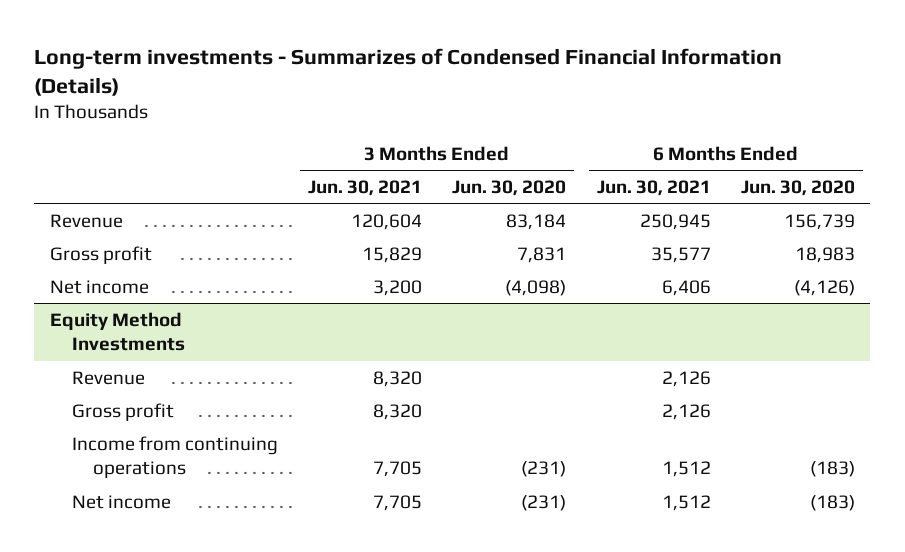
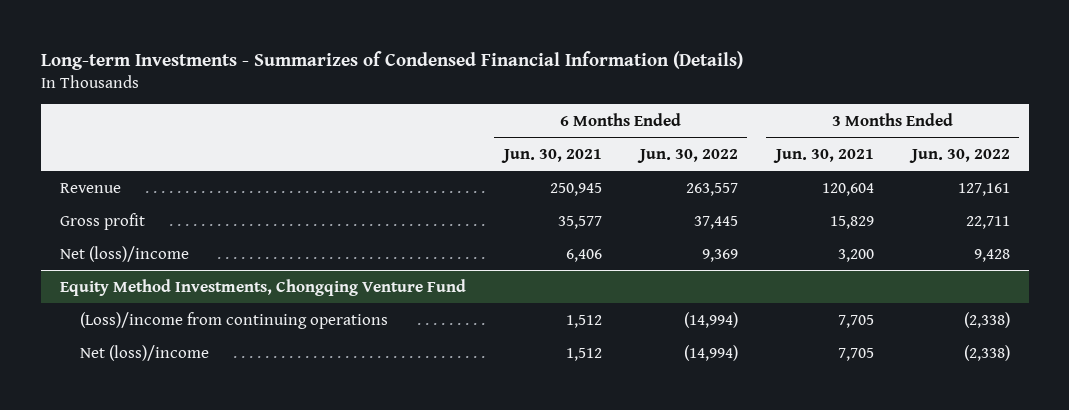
- Long-term investments - Summarizes of Condensed Financial Information (Details)
+ Long-term Investments - Summarizes of Condensed Financial Information (Details)
- | 3 Months Ended Jun. 30, 2021 | 3 Months Ended Jun. 30, 2020 | 6 Months Ended Jun. 30, 2021 | 6 Months Ended Jun. 30, 2020
+ | 6 Months Ended Jun. 30, 2021 | 6 Months Ended Jun. 30, 2022 | 3 Months Ended Jun. 30, 2021 | 3 Months Ended Jun. 30, 2022
- Net income | 3,200 | (4,098) | 6,406 | (4,126)
- Equity Method Investments
- Revenue | 8,320 | | 2,126 |
- Gross profit | 8,320 | | 2,126 |
- Income from continuing operations | 7,705 | (231) | 1,512 | (183)
- Net income | 7,705 | (231) | 1,512 | (183)
+ Net (loss)/income | 6,406 | 9,369 | 3,200 | 9,428
+ Equity Method Investments, Chongqing Venture Fund
+ (Loss)/income from continuing operations | 1,512 | (14,994) | 7,705 | (2,338)
+ Net (loss)/income | 1,512 | (14,994) | 7,705 | (2,338)

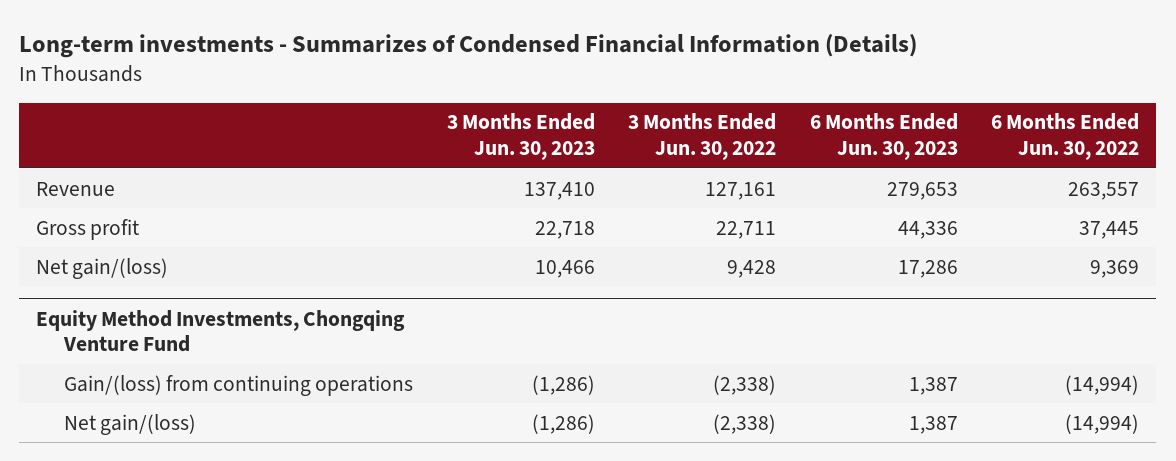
- Long-term Investments - Summarizes of Condensed Financial Information (Details)
+ Long-term investments - Summarizes of Condensed Financial Information (Details)
- | 6 Months Ended Jun. 30, 2021 | 6 Months Ended Jun. 30, 2022 | 3 Months Ended Jun. 30, 2021 | 3 Months Ended Jun. 30, 2022
+ | 3 Months Ended Jun. 30, 2023 | 3 Months Ended Jun. 30, 2022 | 6 Months Ended Jun. 30, 2023 | 6 Months Ended Jun. 30, 2022
- Net (loss)/income | 6,406 | 9,369 | 3,200 | 9,428
+ Net gain/(loss) | 10,466 | 9,428 | 17,286 | 9,369
@ Equity Method Investments, Chongqing Venture Fund
- (Loss)/income from continuing operations | 1,512 | (14,994) | 7,705 | (2,338)
- Net (loss)/income | 1,512 | (14,994) | 7,705 | (2,338)
+ Gain/(loss) from continuing operations | (1,286) | (2,338) | 1,387 | (14,994)
+ Net gain/(loss) | (1,286) | (2,338) | 1,387 | (14,994)

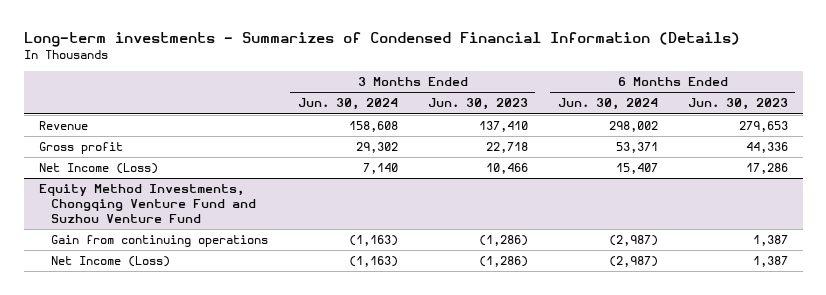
- | 3 Months Ended Jun. 30, 2023 | 3 Months Ended Jun. 30, 2022 | 6 Months Ended Jun. 30, 2023 | 6 Months Ended Jun. 30, 2022
+ | 3 Months Ended Jun. 30, 2024 | 3 Months Ended Jun. 30, 2023 | 6 Months Ended Jun. 30, 2024 | 6 Months Ended Jun. 30, 2023
- Net gain/(loss) | 10,466 | 9,428 | 17,286 | 9,369
- Equity Method Investments, Chongqing Venture Fund
- Gain/(loss) from continuing operations | (1,286) | (2,338) | 1,387 | (14,994)
- Net gain/(loss) | (1,286) | (2,338) | 1,387 | (14,994)
+ Net Income (Loss) | 7,140 | 10,466 | 15,407 | 17,286
+ Equity Method Investments, Chongqing Venture Fund and Suzhou Venture Fund
+ Gain from continuing operations | (1,163) | (1,286) | (2,987) | 1,387
+ Net Income (Loss) | (1,163) | (1,286) | (2,987) | 1,387

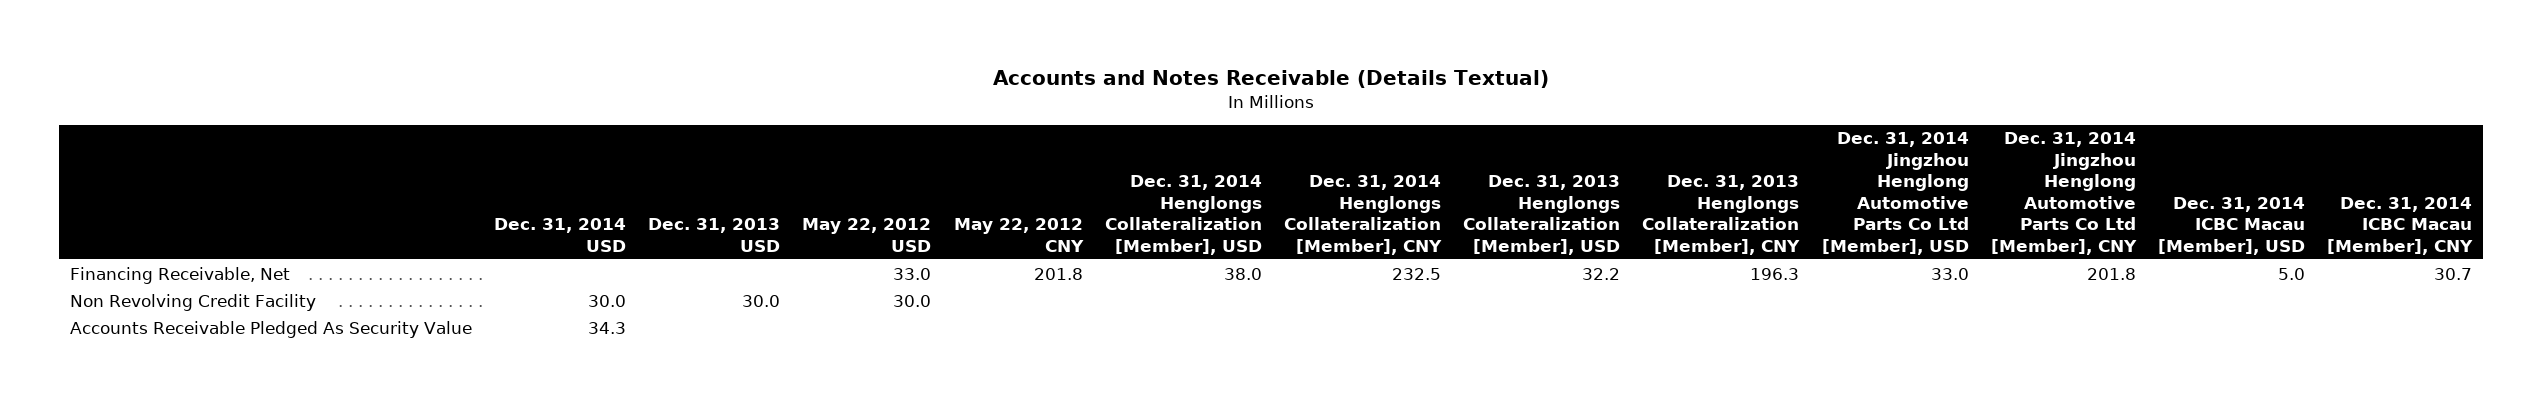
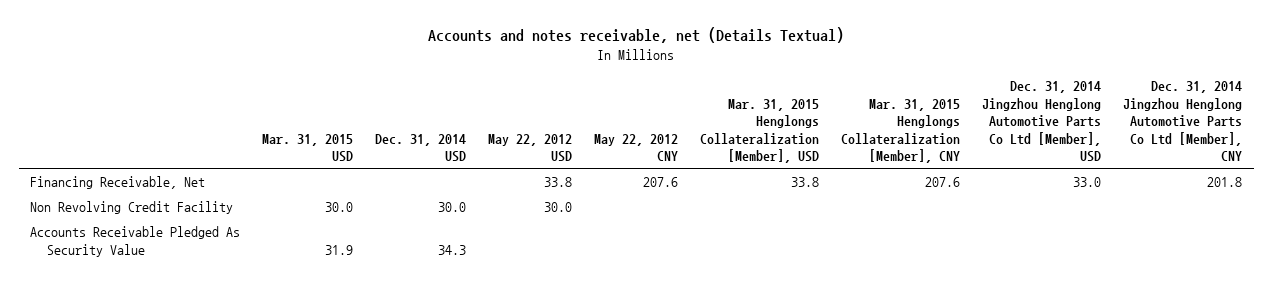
- Accounts and Notes Receivable (Details Textual)
+ Accounts and notes receivable, net (Details Textual)
- | Dec. 31, 2014 USD | Dec. 31, 2013 USD | May 22, 2012 USD | May 22, 2012 CNY | Dec. 31, 2014 Henglongs Collateralization [Member], USD | Dec. 31, 2014 Henglongs Collateralization [Member], CNY | Dec. 31, 2013 Henglongs Collateralization [Member], USD | Dec. 31, 2013 Henglongs Collateralization [Member], CNY | Dec. 31, 2014 Jingzhou Henglong Automotive Parts Co Ltd [Member], USD | Dec. 31, 2014 Jingzhou Henglong Automotive Parts Co Ltd [Member], CNY | Dec. 31, 2014 ICBC Macau [Member], USD | Dec. 31, 2014 ICBC Macau [Member], CNY
+ | Mar. 31, 2015 USD | Dec. 31, 2014 USD | May 22, 2012 USD | May 22, 2012 CNY | Mar. 31, 2015 Henglongs Collateralization [Member], USD | Mar. 31, 2015 Henglongs Collateralization [Member], CNY | Dec. 31, 2014 Jingzhou Henglong Automotive Parts Co Ltd [Member], USD | Dec. 31, 2014 Jingzhou Henglong Automotive Parts Co Ltd [Member], CNY
- Financing Receivable, Net | | | 33.0 | 201.8 | 38.0 | 232.5 | 32.2 | 196.3 | 33.0 | 201.8 | 5.0 | 30.7
+ Financing Receivable, Net | | | 33.8 | 207.6 | 33.8 | 207.6 | 33.0 | 201.8

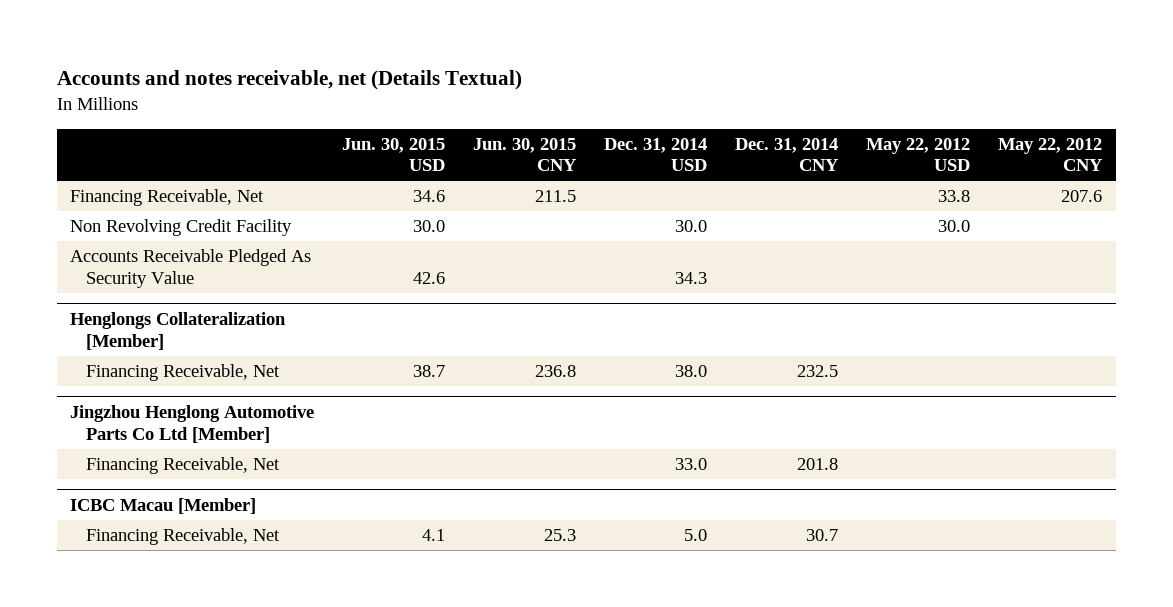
- | Mar. 31, 2015 USD | Dec. 31, 2014 USD | May 22, 2012 USD | May 22, 2012 CNY | Mar. 31, 2015 Henglongs Collateralization [Member], USD | Mar. 31, 2015 Henglongs Collateralization [Member], CNY | Dec. 31, 2014 Jingzhou Henglong Automotive Parts Co Ltd [Member], USD | Dec. 31, 2014 Jingzhou Henglong Automotive Parts Co Ltd [Member], CNY
+ | Jun. 30, 2015 USD | Jun. 30, 2015 CNY | Dec. 31, 2014 USD | Dec. 31, 2014 CNY | May 22, 2012 USD | May 22, 2012 CNY
+ Henglongs Collateralization [Member]
+ Financing Receivable, Net | 38.7 | 236.8 | 38.0 | 232.5 | |
+ Jingzhou Henglong Automotive Parts Co Ltd [Member]
+ Financing Receivable, Net | | | 33.0 | 201.8 | |
+ ICBC Macau [Member]
+ Financing Receivable, Net | 4.1 | 25.3 | 5.0 | 30.7 | |

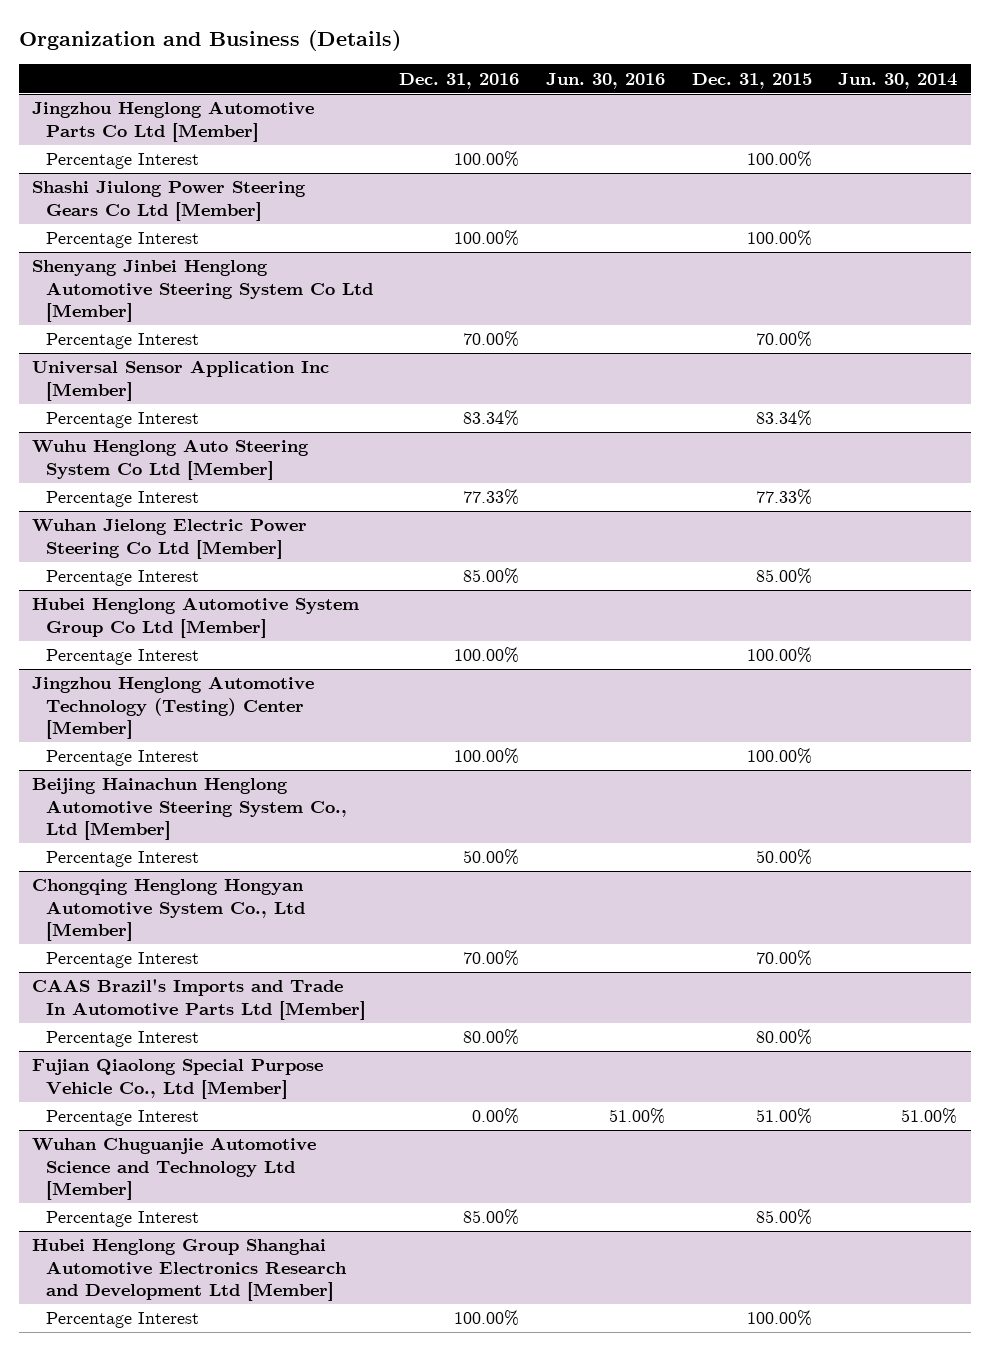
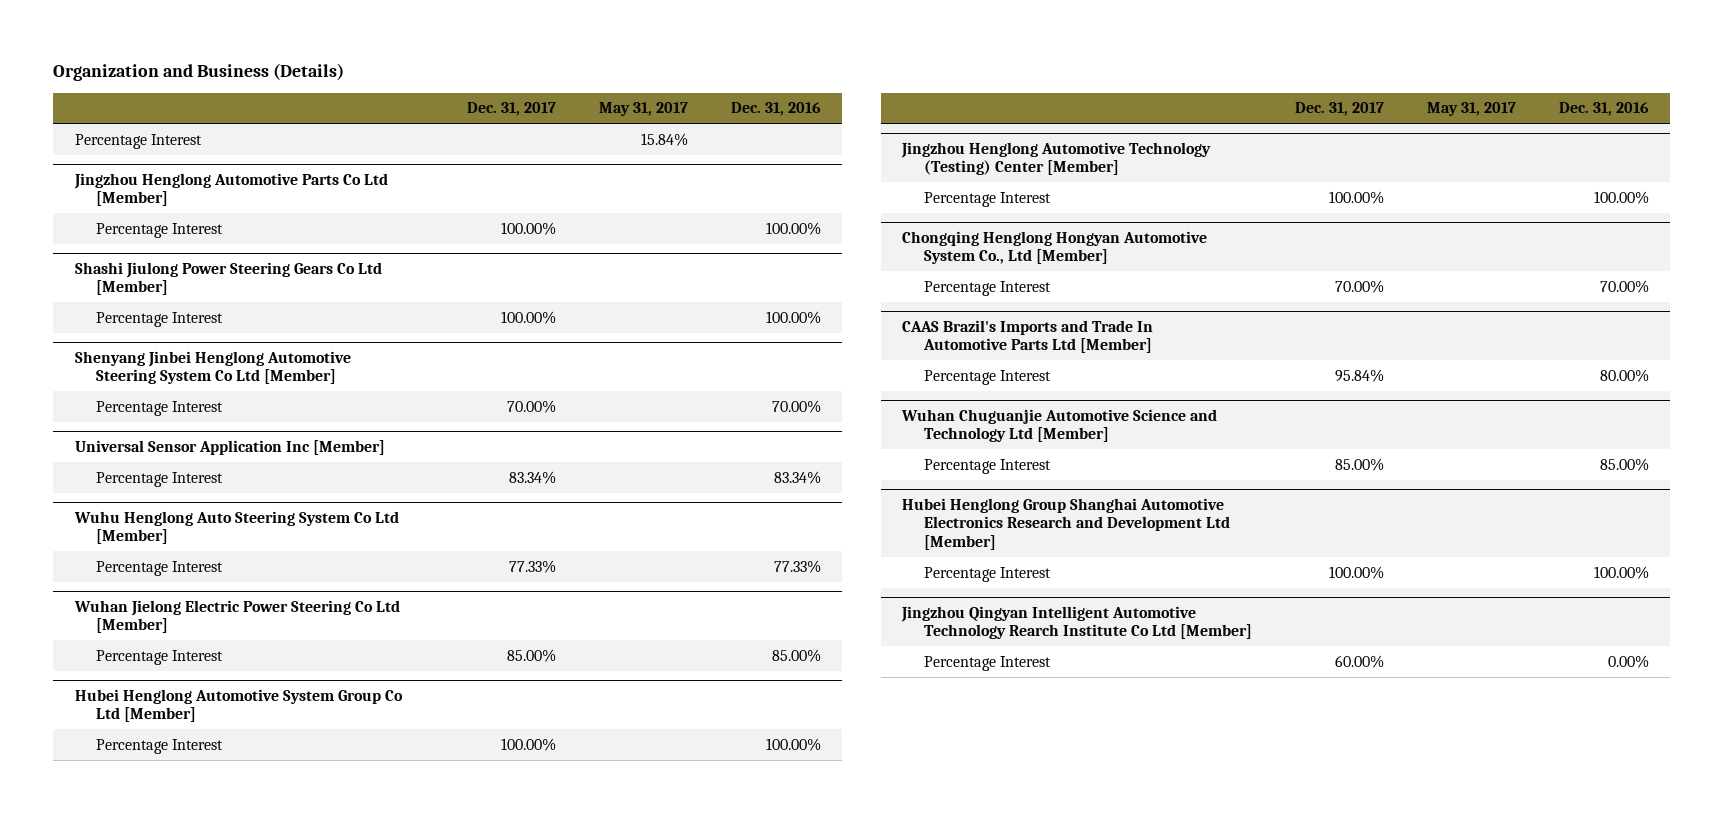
- | Dec. 31, 2016 | Jun. 30, 2016 | Dec. 31, 2015 | Jun. 30, 2014
+ | Dec. 31, 2017 | May 31, 2017 | Dec. 31, 2016
+ Percentage Interest | | 15.84% |
- Beijing Hainachun Henglong Automotive Steering System Co., Ltd [Member]
- Percentage Interest | 50.00% | | 50.00% |
- Fujian Qiaolong Special Purpose Vehicle Co., Ltd [Member]
- Percentage Interest | 0.00% | 51.00% | 51.00% | 51.00%
+ Jingzhou Qingyan Intelligent Automotive Technology Rearch Institute Co Ltd [Member]
+ Percentage Interest | 60.00% | | 0.00%

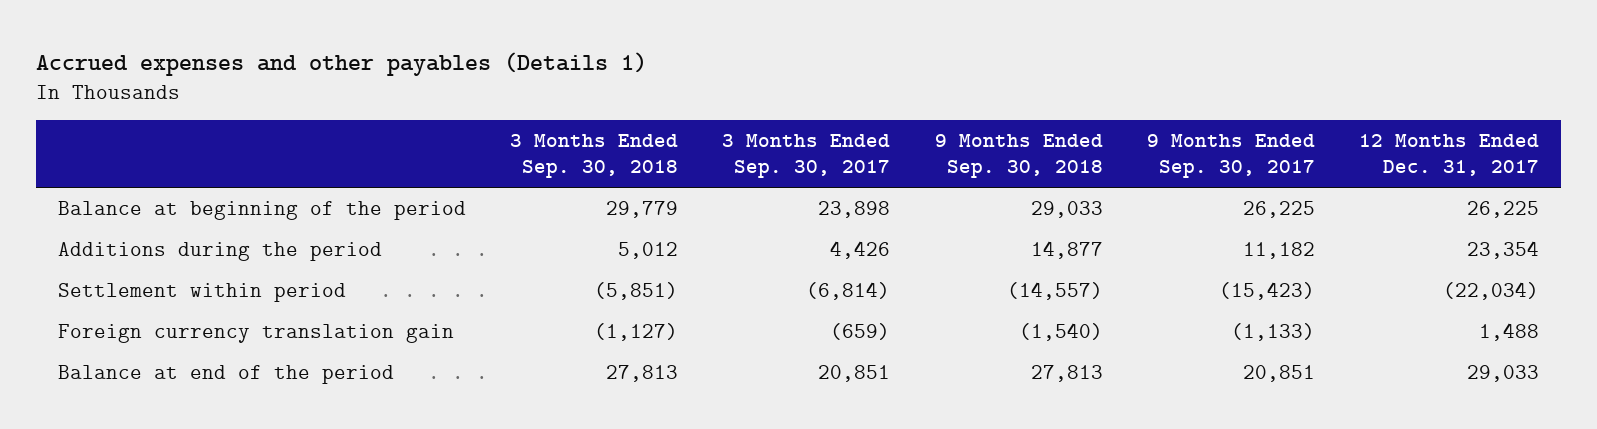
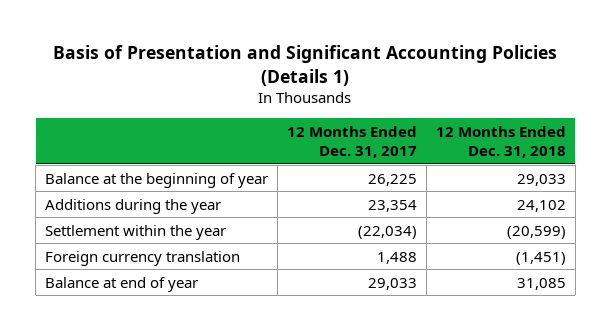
- Accrued expenses and other payables (Details 1)
+ Basis of Presentation and Significant Accounting Policies (Details 1)
- | 3 Months Ended Sep. 30, 2018 | 3 Months Ended Sep. 30, 2017 | 9 Months Ended Sep. 30, 2018 | 9 Months Ended Sep. 30, 2017 | 12 Months Ended Dec. 31, 2017
+ | 12 Months Ended Dec. 31, 2017 | 12 Months Ended Dec. 31, 2018
- Balance at beginning of the period | 29,779 | 23,898 | 29,033 | 26,225 | 26,225
- Additions during the period | 5,012 | 4,426 | 14,877 | 11,182 | 23,354
- Settlement within period | (5,851) | (6,814) | (14,557) | (15,423) | (22,034)
- Foreign currency translation gain | (1,127) | (659) | (1,540) | (1,133) | 1,488
- Balance at end of the period | 27,813 | 20,851 | 27,813 | 20,851 | 29,033
+ Balance at the beginning of year | 26,225 | 29,033
+ Additions during the year | 23,354 | 24,102
+ Settlement within the year | (22,034) | (20,599)
+ Foreign currency translation | 1,488 | (1,451)
+ Balance at end of year | 29,033 | 31,085

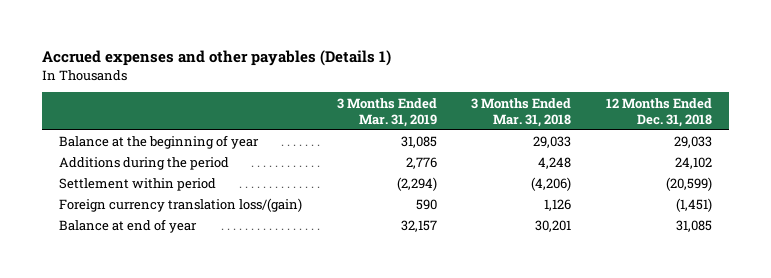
- Basis of Presentation and Significant Accounting Policies (Details 1)
+ Accrued expenses and other payables (Details 1)
- | 12 Months Ended Dec. 31, 2017 | 12 Months Ended Dec. 31, 2018
+ | 3 Months Ended Mar. 31, 2019 | 3 Months Ended Mar. 31, 2018 | 12 Months Ended Dec. 31, 2018
- Additions during the year | 23,354 | 24,102
- Settlement within the year | (22,034) | (20,599)
- Foreign currency translation | 1,488 | (1,451)
+ Additions during the period | 2,776 | 4,248 | 24,102
+ Settlement within period | (2,294) | (4,206) | (20,599)
+ Foreign currency translation loss/(gain) | 590 | 1,126 | (1,451)

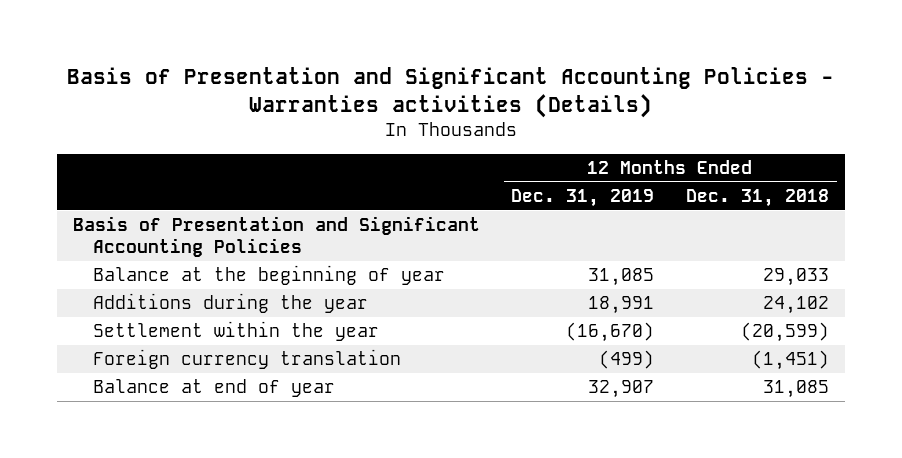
- Accrued expenses and other payables (Details 1)
+ Basis of Presentation and Significant Accounting Policies - Warranties activities (Details)
- | 3 Months Ended Mar. 31, 2019 | 3 Months Ended Mar. 31, 2018 | 12 Months Ended Dec. 31, 2018
+ | 12 Months Ended Dec. 31, 2019 | 12 Months Ended Dec. 31, 2018
+ Basis of Presentation and Significant Accounting Policies
- Additions during the period | 2,776 | 4,248 | 24,102
- Settlement within period | (2,294) | (4,206) | (20,599)
- Foreign currency translation loss/(gain) | 590 | 1,126 | (1,451)
+ Additions during the year | 18,991 | 24,102
+ Settlement within the year | (16,670) | (20,599)
+ Foreign currency translation | (499) | (1,451)

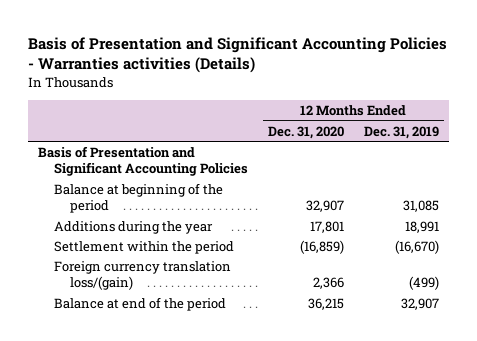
- | 12 Months Ended Dec. 31, 2019 | 12 Months Ended Dec. 31, 2018
+ | 12 Months Ended Dec. 31, 2020 | 12 Months Ended Dec. 31, 2019
- Balance at the beginning of year | 31,085 | 29,033
+ Balance at beginning of the period | 32,907 | 31,085
- Settlement within the year | (16,670) | (20,599)
- Foreign currency translation | (499) | (1,451)
- Balance at end of year | 32,907 | 31,085
+ Settlement within the period | (16,859) | (16,670)
+ Foreign currency translation loss/(gain) | 2,366 | (499)
+ Balance at end of the period | 36,215 | 32,907

